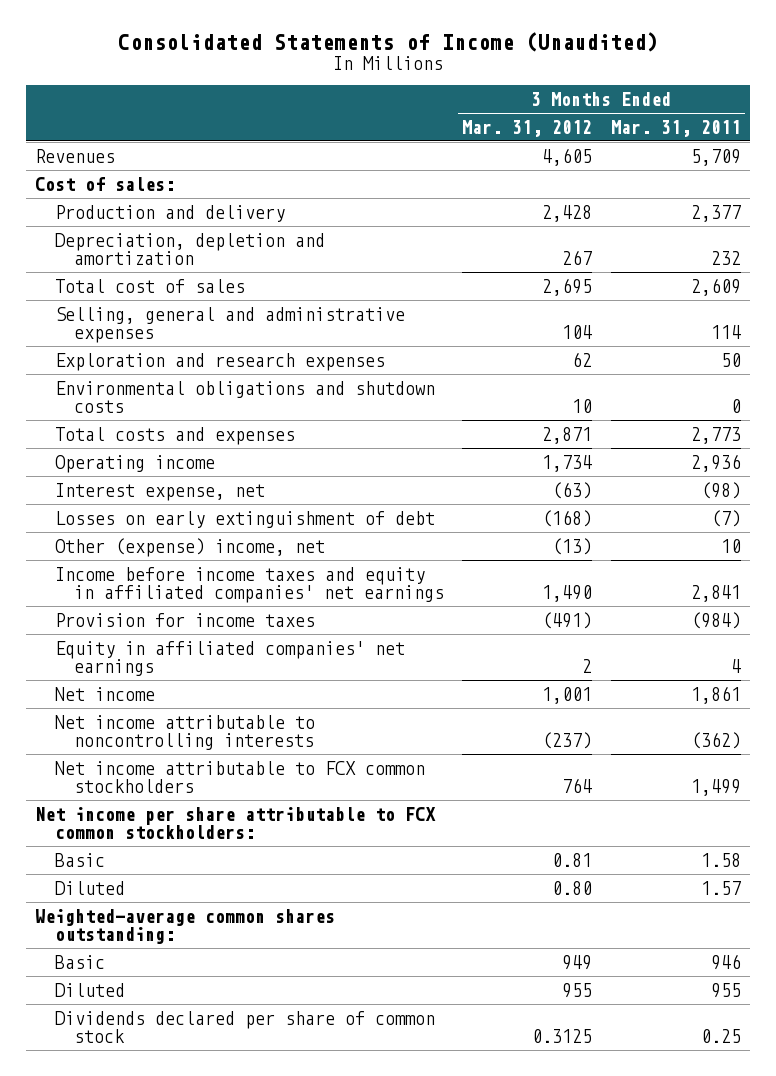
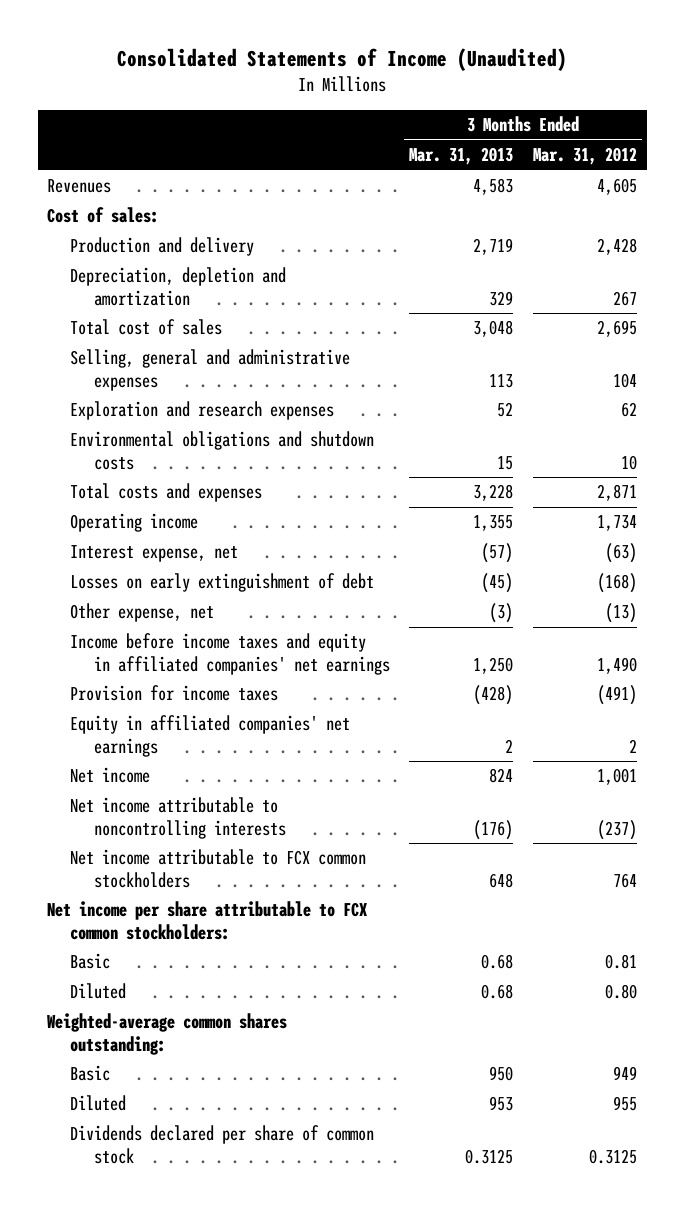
- | 3 Months Ended Mar. 31, 2012 | 3 Months Ended Mar. 31, 2011
+ | 3 Months Ended Mar. 31, 2013 | 3 Months Ended Mar. 31, 2012
- Other (expense) income, net | (13) | 10
+ Other expense, net | (3) | (13)

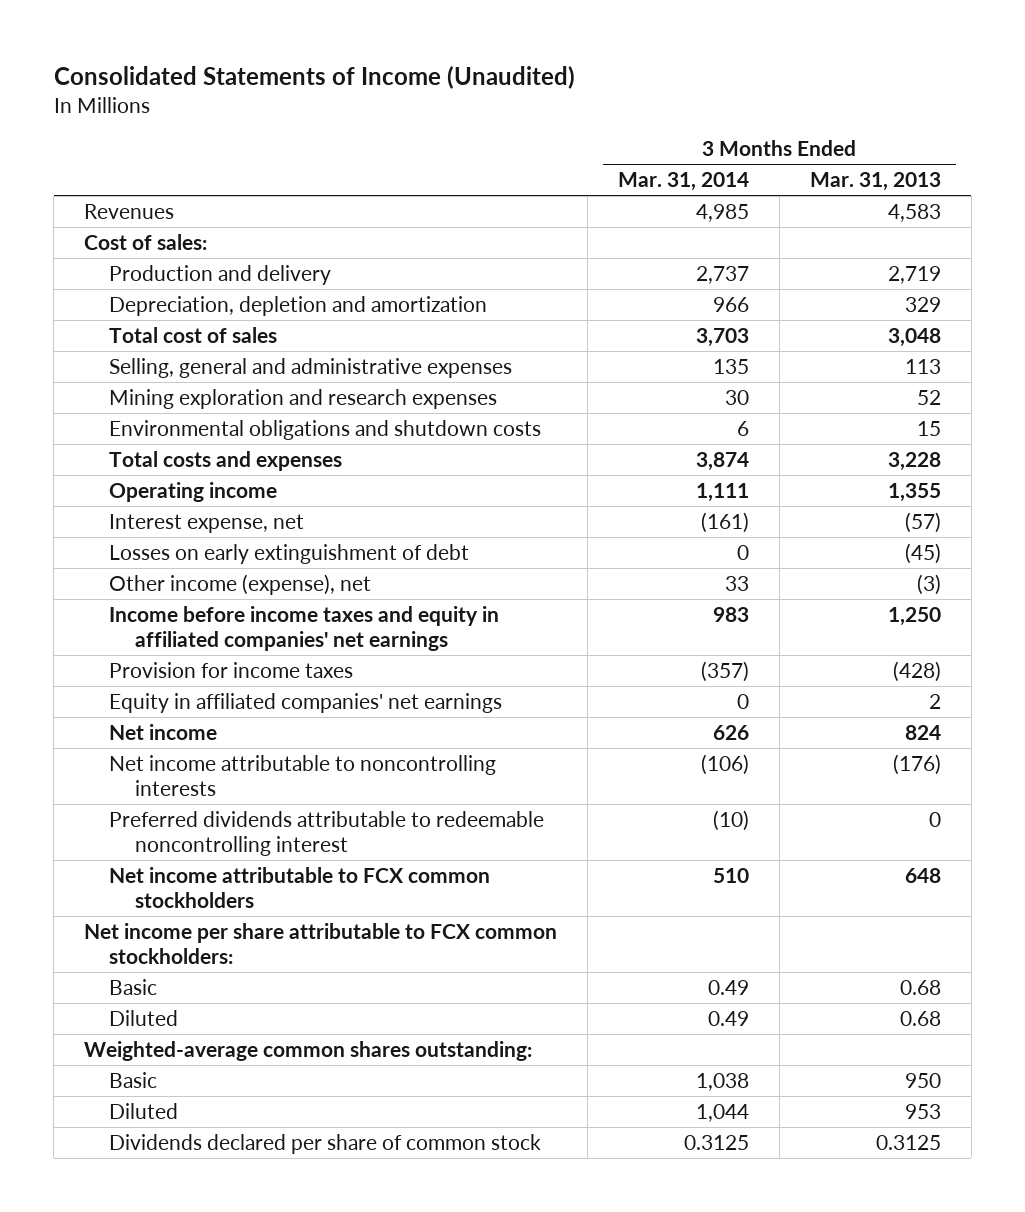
- | 3 Months Ended Mar. 31, 2013 | 3 Months Ended Mar. 31, 2012
+ | 3 Months Ended Mar. 31, 2014 | 3 Months Ended Mar. 31, 2013
- Exploration and research expenses | 52 | 62
+ Mining exploration and research expenses | 30 | 52
- Other expense, net | (3) | (13)
+ Other income (expense), net | 33 | (3)
+ Preferred dividends attributable to redeemable noncontrolling interest | (10) | 0

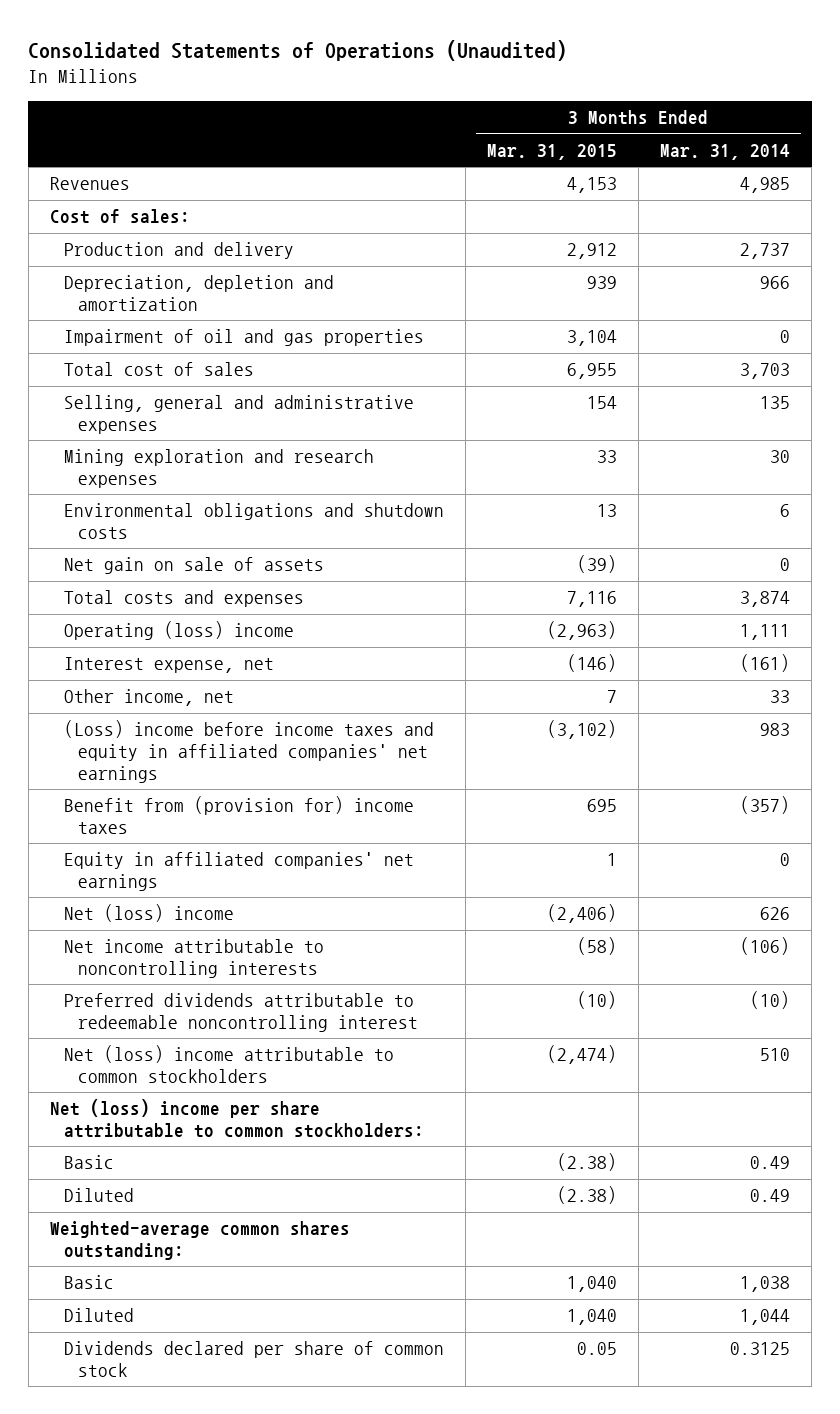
- Consolidated Statements of Income (Unaudited)
+ Consolidated Statements of Operations (Unaudited)
- | 3 Months Ended Mar. 31, 2014 | 3 Months Ended Mar. 31, 2013
+ | 3 Months Ended Mar. 31, 2015 | 3 Months Ended Mar. 31, 2014
+ Impairment of oil and gas properties | 3,104 | 0
+ Net gain on sale of assets | (39) | 0
- Operating income | 1,111 | 1,355
+ Operating (loss) income | (2,963) | 1,111
- Losses on early extinguishment of debt | 0 | (45)
- Other income (expense), net | 33 | (3)
- Income before income taxes and equity in affiliated companies' net earnings | 983 | 1,250
- Provision for income taxes | (357) | (428)
+ Other income, net | 7 | 33
+ (Loss) income before income taxes and equity in affiliated companies' net earnings | (3,102) | 983
+ Benefit from (provision for) income taxes | 695 | (357)
- Net income | 626 | 824
+ Net (loss) income | (2,406) | 626
- Net income attributable to FCX common stockholders | 510 | 648
- Net income per share attributable to FCX common stockholders:
+ Net (loss) income attributable to common stockholders | (2,474) | 510
+ Net (loss) income per share attributable to common stockholders:

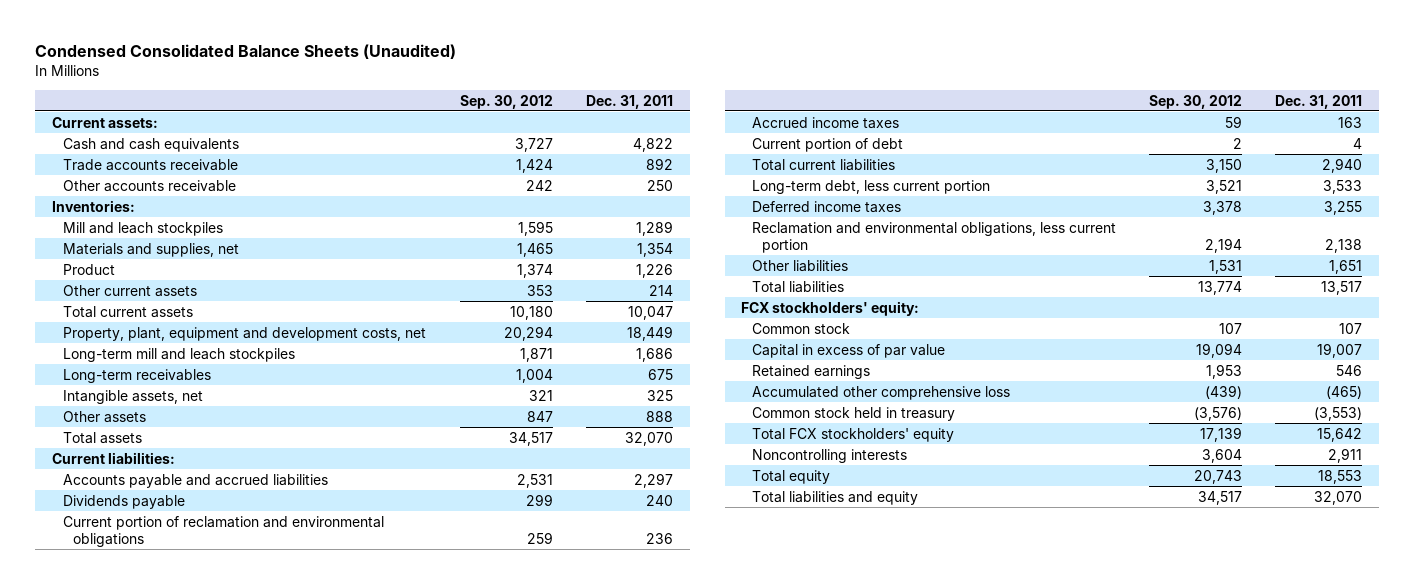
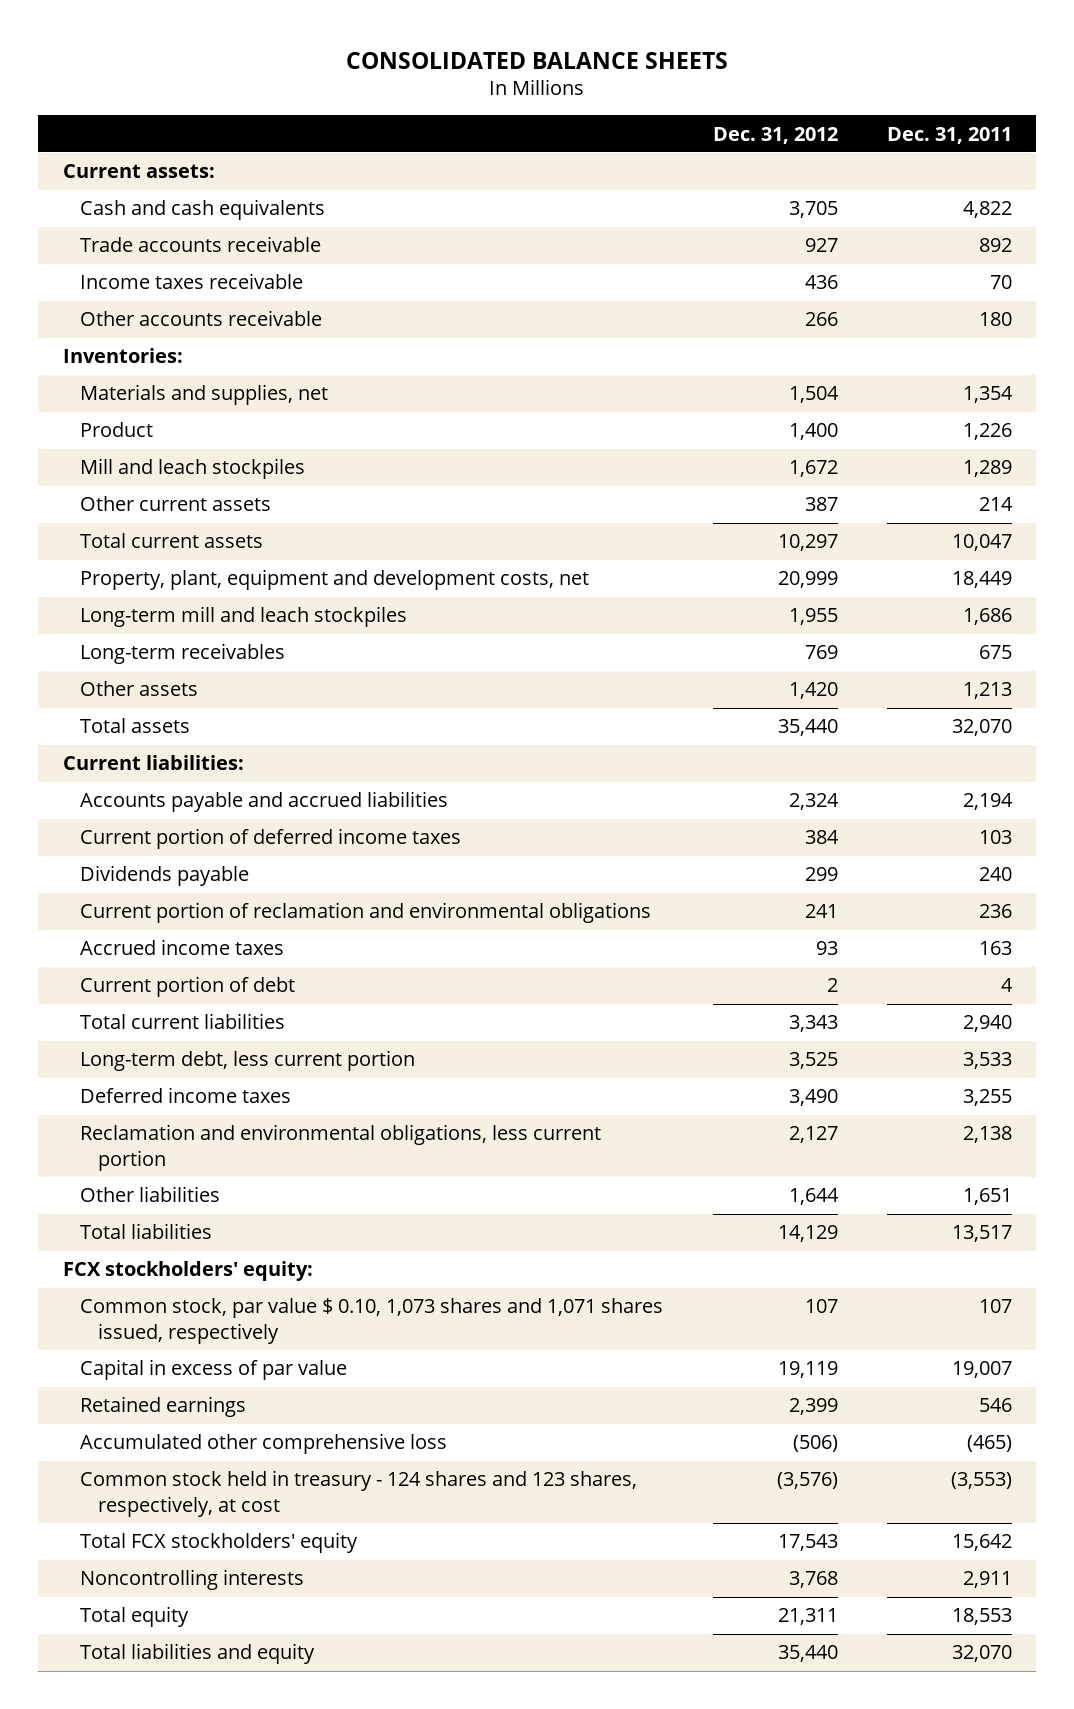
- Condensed Consolidated Balance Sheets (Unaudited)
+ CONSOLIDATED BALANCE SHEETS
- | Sep. 30, 2012 | Dec. 31, 2011
+ | Dec. 31, 2012 | Dec. 31, 2011
- Other accounts receivable | 242 | 250
+ Income taxes receivable | 436 | 70
+ Other accounts receivable | 266 | 180
moved down: Mill and leach stockpiles | 1,672 | 1,289
- Intangible assets, net | 321 | 325
- Other assets | 847 | 888
+ Other assets | 1,420 | 1,213
- Accounts payable and accrued liabilities | 2,531 | 2,297
+ Accounts payable and accrued liabilities | 2,324 | 2,194
+ Current portion of deferred income taxes | 384 | 103
- Common stock | 107 | 107
+ Common stock, par value $ 0.10, 1,073 shares and 1,071 shares issued, respectively | 107 | 107
- Common stock held in treasury | (3,576) | (3,553)
+ Common stock held in treasury - 124 shares and 123 shares, respectively, at cost | (3,576) | (3,553)

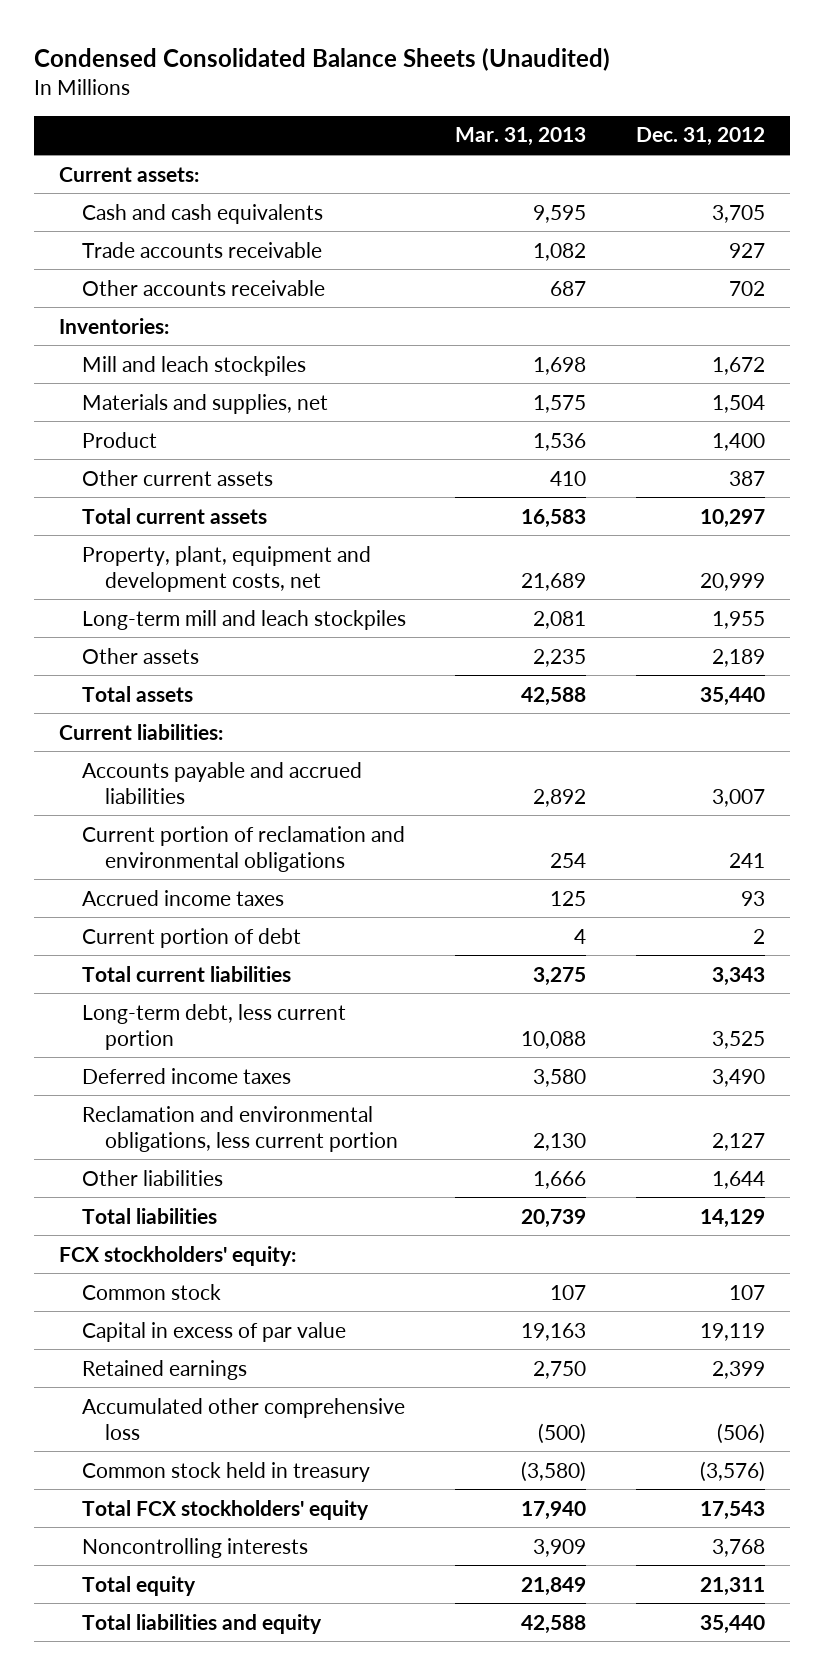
- CONSOLIDATED BALANCE SHEETS
+ Condensed Consolidated Balance Sheets (Unaudited)
- | Dec. 31, 2012 | Dec. 31, 2011
+ | Mar. 31, 2013 | Dec. 31, 2012
- Income taxes receivable | 436 | 70
- Other accounts receivable | 266 | 180
+ Other accounts receivable | 687 | 702
moved up: Mill and leach stockpiles | 1,698 | 1,672
- Long-term receivables | 769 | 675
- Other assets | 1,420 | 1,213
+ Other assets | 2,235 | 2,189
- Accounts payable and accrued liabilities | 2,324 | 2,194
- Current portion of deferred income taxes | 384 | 103
- Dividends payable | 299 | 240
+ Accounts payable and accrued liabilities | 2,892 | 3,007
- Common stock, par value $ 0.10, 1,073 shares and 1,071 shares issued, respectively | 107 | 107
+ Common stock | 107 | 107
- Common stock held in treasury - 124 shares and 123 shares, respectively, at cost | (3,576) | (3,553)
+ Common stock held in treasury | (3,580) | (3,576)

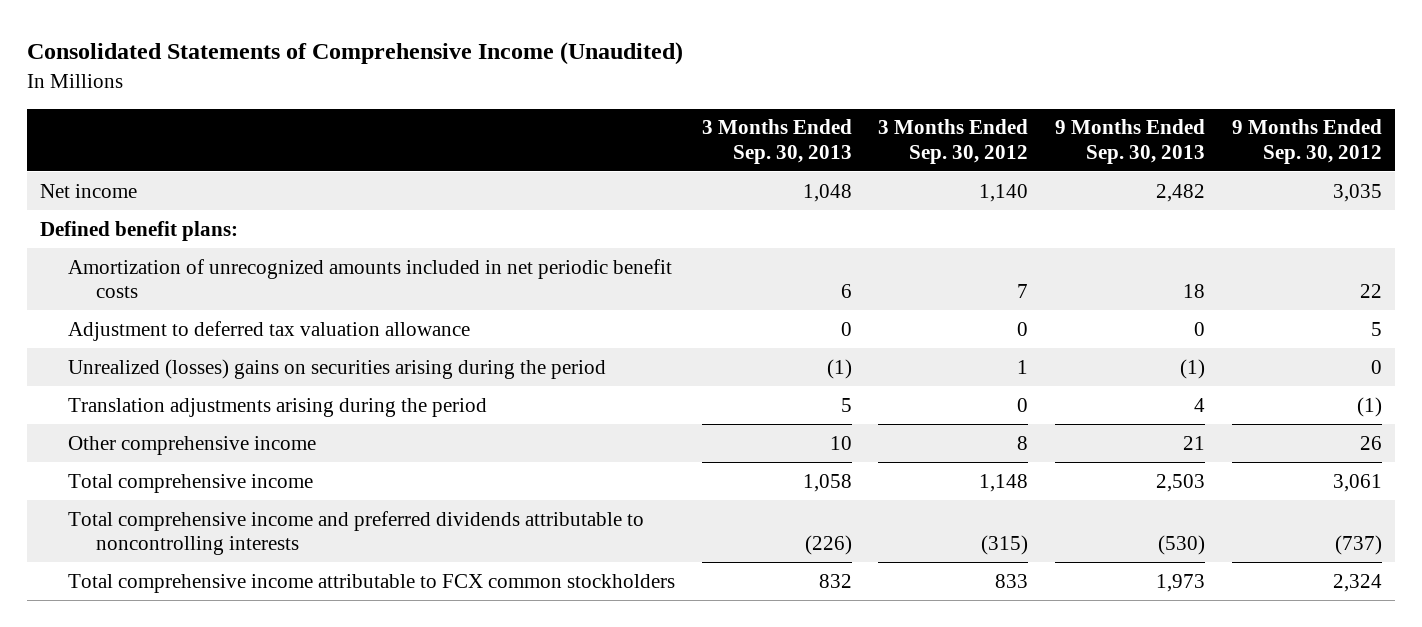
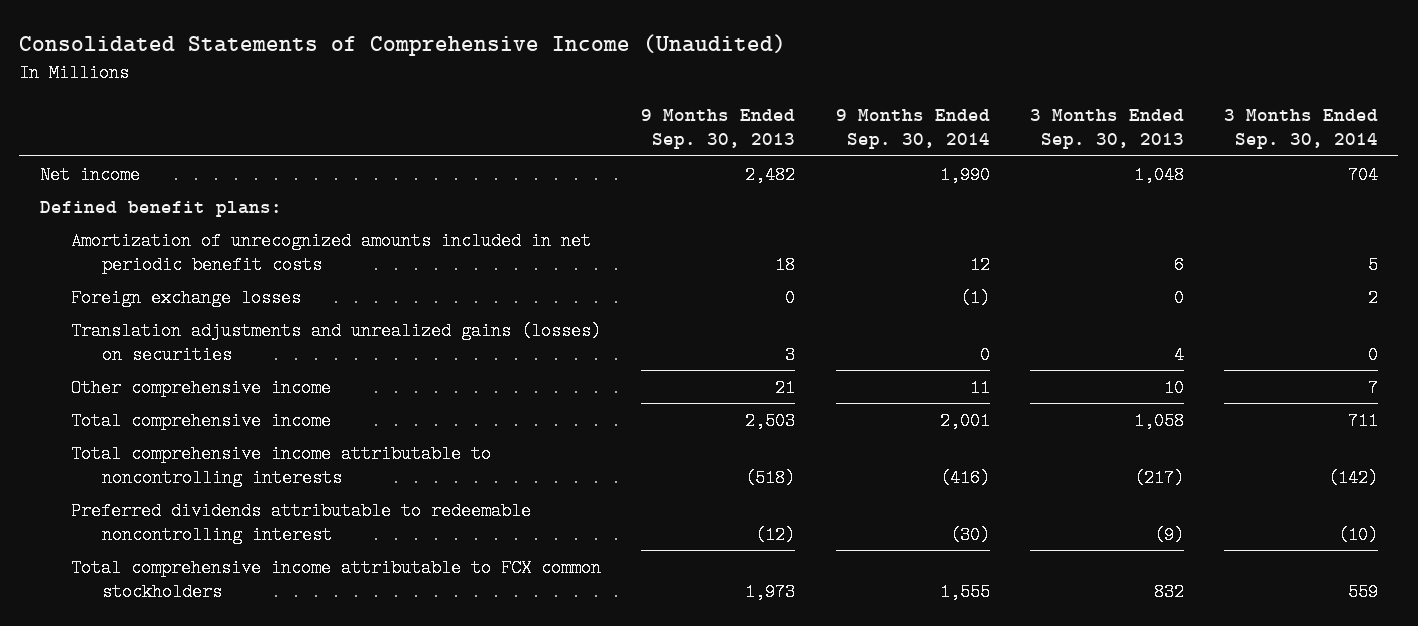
- | 3 Months Ended Sep. 30, 2013 | 3 Months Ended Sep. 30, 2012 | 9 Months Ended Sep. 30, 2013 | 9 Months Ended Sep. 30, 2012
+ | 9 Months Ended Sep. 30, 2013 | 9 Months Ended Sep. 30, 2014 | 3 Months Ended Sep. 30, 2013 | 3 Months Ended Sep. 30, 2014
- Adjustment to deferred tax valuation allowance | 0 | 0 | 0 | 5
- Unrealized (losses) gains on securities arising during the period | (1) | 1 | (1) | 0
- Translation adjustments arising during the period | 5 | 0 | 4 | (1)
+ Foreign exchange losses | 0 | (1) | 0 | 2
+ Translation adjustments and unrealized gains (losses) on securities | 3 | 0 | 4 | 0
- Total comprehensive income and preferred dividends attributable to noncontrolling interests | (226) | (315) | (530) | (737)
+ Total comprehensive income attributable to noncontrolling interests | (518) | (416) | (217) | (142)
+ Preferred dividends attributable to redeemable noncontrolling interest | (12) | (30) | (9) | (10)

